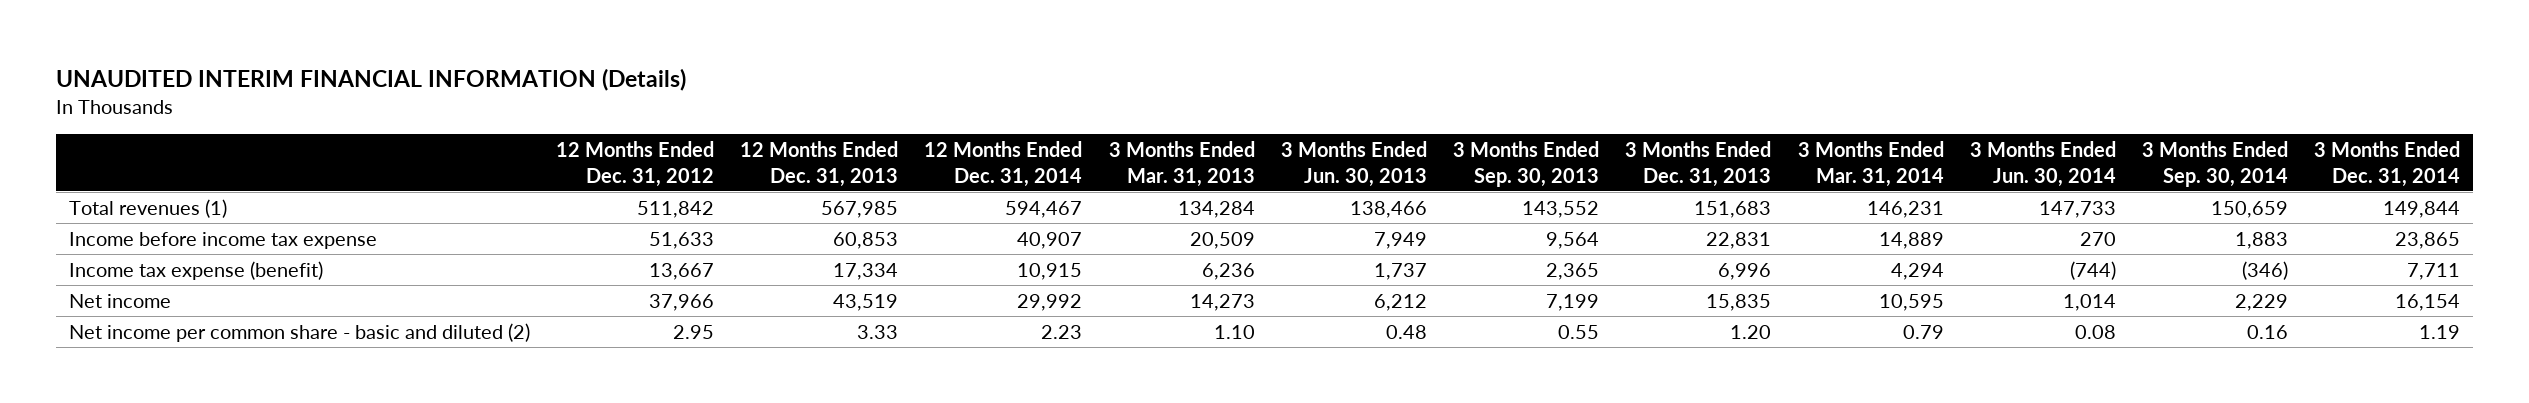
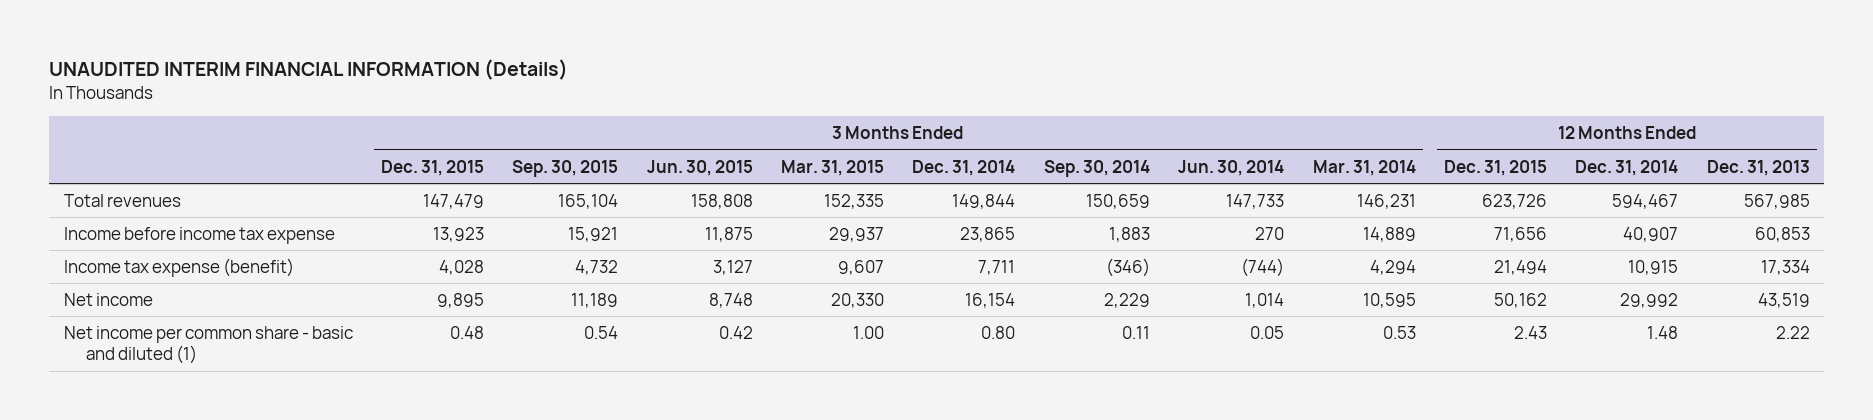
- | 12 Months Ended Dec. 31, 2012 | 12 Months Ended Dec. 31, 2013 | 12 Months Ended Dec. 31, 2014 | 3 Months Ended Mar. 31, 2013 | 3 Months Ended Jun. 30, 2013 | 3 Months Ended Sep. 30, 2013 | 3 Months Ended Dec. 31, 2013 | 3 Months Ended Mar. 31, 2014 | 3 Months Ended Jun. 30, 2014 | 3 Months Ended Sep. 30, 2014 | 3 Months Ended Dec. 31, 2014
+ | 3 Months Ended Dec. 31, 2015 | 3 Months Ended Sep. 30, 2015 | 3 Months Ended Jun. 30, 2015 | 3 Months Ended Mar. 31, 2015 | 3 Months Ended Dec. 31, 2014 | 3 Months Ended Sep. 30, 2014 | 3 Months Ended Jun. 30, 2014 | 3 Months Ended Mar. 31, 2014 | 12 Months Ended Dec. 31, 2015 | 12 Months Ended Dec. 31, 2014 | 12 Months Ended Dec. 31, 2013
- Total revenues (1) | 511,842 | 567,985 | 594,467 | 134,284 | 138,466 | 143,552 | 151,683 | 146,231 | 147,733 | 150,659 | 149,844
+ Total revenues | 147,479 | 165,104 | 158,808 | 152,335 | 149,844 | 150,659 | 147,733 | 146,231 | 623,726 | 594,467 | 567,985
- Net income per common share - basic and diluted (2) | 2.95 | 3.33 | 2.23 | 1.10 | 0.48 | 0.55 | 1.20 | 0.79 | 0.08 | 0.16 | 1.19
+ Net income per common share - basic and diluted (1) | 0.48 | 0.54 | 0.42 | 1.00 | 0.80 | 0.11 | 0.05 | 0.53 | 2.43 | 1.48 | 2.22

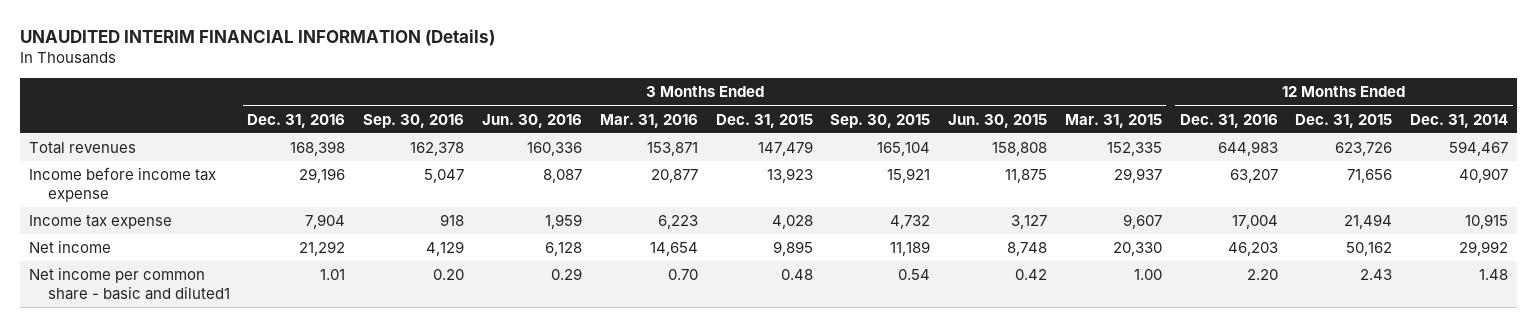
- | 3 Months Ended Dec. 31, 2015 | 3 Months Ended Sep. 30, 2015 | 3 Months Ended Jun. 30, 2015 | 3 Months Ended Mar. 31, 2015 | 3 Months Ended Dec. 31, 2014 | 3 Months Ended Sep. 30, 2014 | 3 Months Ended Jun. 30, 2014 | 3 Months Ended Mar. 31, 2014 | 12 Months Ended Dec. 31, 2015 | 12 Months Ended Dec. 31, 2014 | 12 Months Ended Dec. 31, 2013
+ | 3 Months Ended Dec. 31, 2016 | 3 Months Ended Sep. 30, 2016 | 3 Months Ended Jun. 30, 2016 | 3 Months Ended Mar. 31, 2016 | 3 Months Ended Dec. 31, 2015 | 3 Months Ended Sep. 30, 2015 | 3 Months Ended Jun. 30, 2015 | 3 Months Ended Mar. 31, 2015 | 12 Months Ended Dec. 31, 2016 | 12 Months Ended Dec. 31, 2015 | 12 Months Ended Dec. 31, 2014
- Income tax expense (benefit) | 4,028 | 4,732 | 3,127 | 9,607 | 7,711 | (346) | (744) | 4,294 | 21,494 | 10,915 | 17,334
+ Income tax expense | 7,904 | 918 | 1,959 | 6,223 | 4,028 | 4,732 | 3,127 | 9,607 | 17,004 | 21,494 | 10,915
- Net income per common share - basic and diluted (1) | 0.48 | 0.54 | 0.42 | 1.00 | 0.80 | 0.11 | 0.05 | 0.53 | 2.43 | 1.48 | 2.22
+ Net income per common share - basic and diluted1 | 1.01 | 0.20 | 0.29 | 0.70 | 0.48 | 0.54 | 0.42 | 1.00 | 2.20 | 2.43 | 1.48

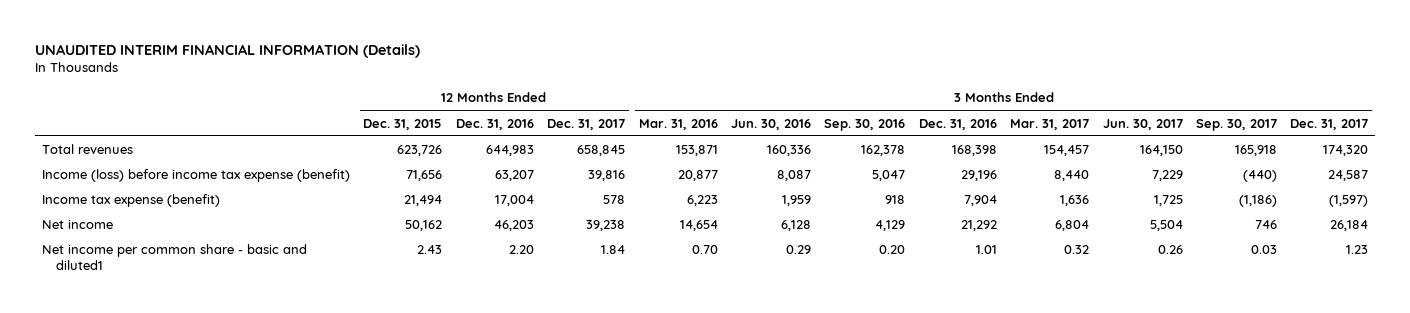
- | 3 Months Ended Dec. 31, 2016 | 3 Months Ended Sep. 30, 2016 | 3 Months Ended Jun. 30, 2016 | 3 Months Ended Mar. 31, 2016 | 3 Months Ended Dec. 31, 2015 | 3 Months Ended Sep. 30, 2015 | 3 Months Ended Jun. 30, 2015 | 3 Months Ended Mar. 31, 2015 | 12 Months Ended Dec. 31, 2016 | 12 Months Ended Dec. 31, 2015 | 12 Months Ended Dec. 31, 2014
+ | 12 Months Ended Dec. 31, 2015 | 12 Months Ended Dec. 31, 2016 | 12 Months Ended Dec. 31, 2017 | 3 Months Ended Mar. 31, 2016 | 3 Months Ended Jun. 30, 2016 | 3 Months Ended Sep. 30, 2016 | 3 Months Ended Dec. 31, 2016 | 3 Months Ended Mar. 31, 2017 | 3 Months Ended Jun. 30, 2017 | 3 Months Ended Sep. 30, 2017 | 3 Months Ended Dec. 31, 2017
- Income before income tax expense | 29,196 | 5,047 | 8,087 | 20,877 | 13,923 | 15,921 | 11,875 | 29,937 | 63,207 | 71,656 | 40,907
- Income tax expense | 7,904 | 918 | 1,959 | 6,223 | 4,028 | 4,732 | 3,127 | 9,607 | 17,004 | 21,494 | 10,915
+ Income (loss) before income tax expense (benefit) | 71,656 | 63,207 | 39,816 | 20,877 | 8,087 | 5,047 | 29,196 | 8,440 | 7,229 | (440) | 24,587
+ Income tax expense (benefit) | 21,494 | 17,004 | 578 | 6,223 | 1,959 | 918 | 7,904 | 1,636 | 1,725 | (1,186) | (1,597)

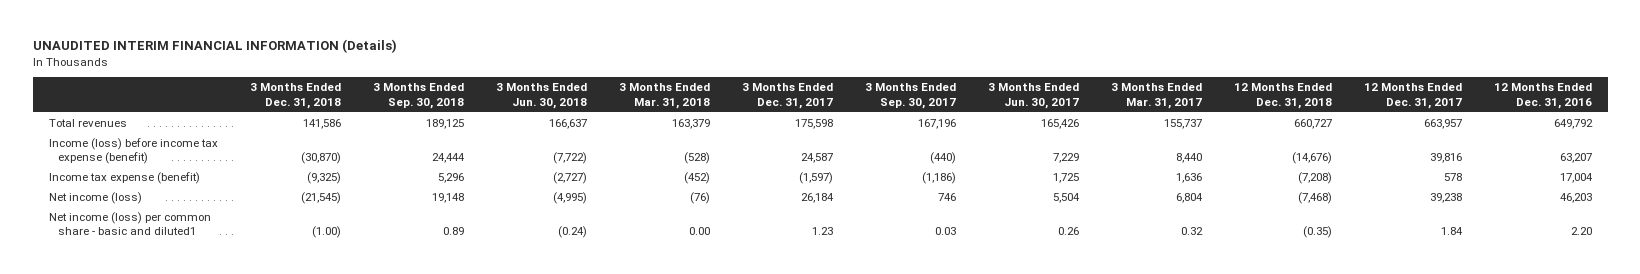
- | 12 Months Ended Dec. 31, 2015 | 12 Months Ended Dec. 31, 2016 | 12 Months Ended Dec. 31, 2017 | 3 Months Ended Mar. 31, 2016 | 3 Months Ended Jun. 30, 2016 | 3 Months Ended Sep. 30, 2016 | 3 Months Ended Dec. 31, 2016 | 3 Months Ended Mar. 31, 2017 | 3 Months Ended Jun. 30, 2017 | 3 Months Ended Sep. 30, 2017 | 3 Months Ended Dec. 31, 2017
+ | 3 Months Ended Dec. 31, 2018 | 3 Months Ended Sep. 30, 2018 | 3 Months Ended Jun. 30, 2018 | 3 Months Ended Mar. 31, 2018 | 3 Months Ended Dec. 31, 2017 | 3 Months Ended Sep. 30, 2017 | 3 Months Ended Jun. 30, 2017 | 3 Months Ended Mar. 31, 2017 | 12 Months Ended Dec. 31, 2018 | 12 Months Ended Dec. 31, 2017 | 12 Months Ended Dec. 31, 2016
- Total revenues | 623,726 | 644,983 | 658,845 | 153,871 | 160,336 | 162,378 | 168,398 | 154,457 | 164,150 | 165,918 | 174,320
+ Total revenues | 141,586 | 189,125 | 166,637 | 163,379 | 175,598 | 167,196 | 165,426 | 155,737 | 660,727 | 663,957 | 649,792
- Net income | 50,162 | 46,203 | 39,238 | 14,654 | 6,128 | 4,129 | 21,292 | 6,804 | 5,504 | 746 | 26,184
- Net income per common share - basic and diluted1 | 2.43 | 2.20 | 1.84 | 0.70 | 0.29 | 0.20 | 1.01 | 0.32 | 0.26 | 0.03 | 1.23
+ Net income (loss) | (21,545) | 19,148 | (4,995) | (76) | 26,184 | 746 | 5,504 | 6,804 | (7,468) | 39,238 | 46,203
+ Net income (loss) per common share - basic and diluted1 | (1.00) | 0.89 | (0.24) | 0.00 | 1.23 | 0.03 | 0.26 | 0.32 | (0.35) | 1.84 | 2.20

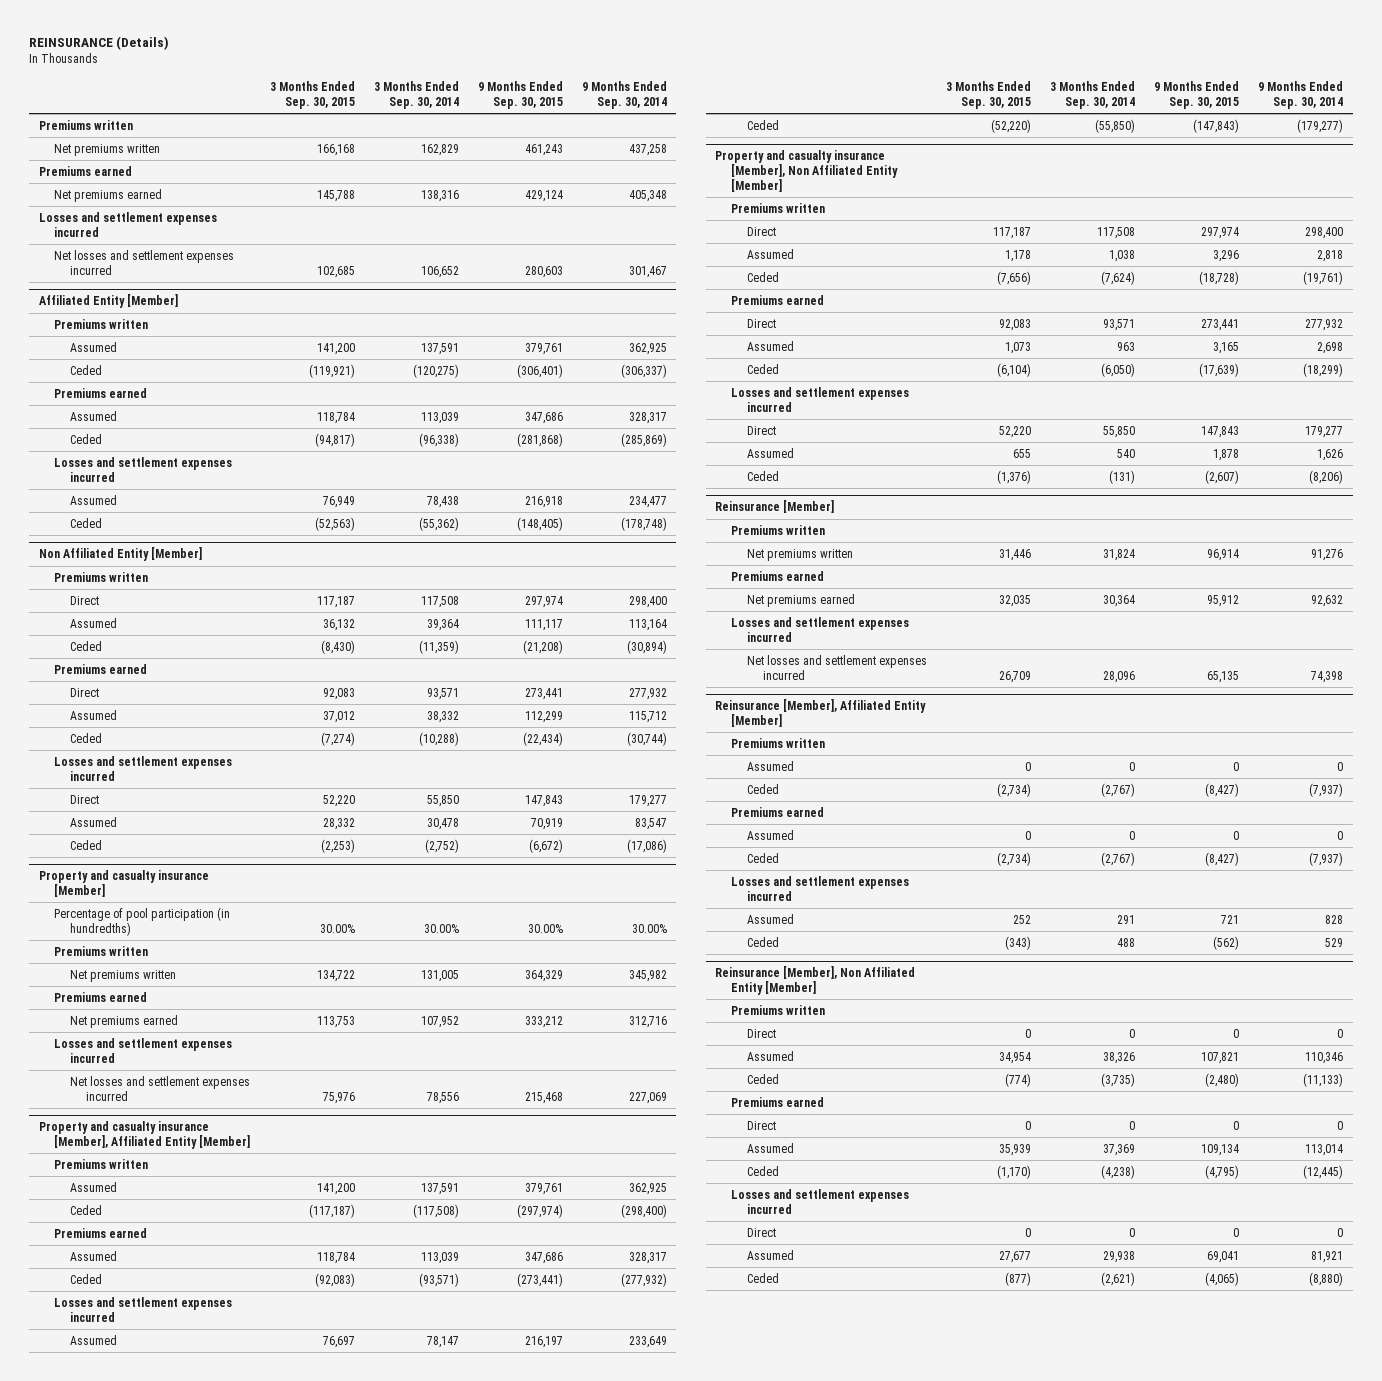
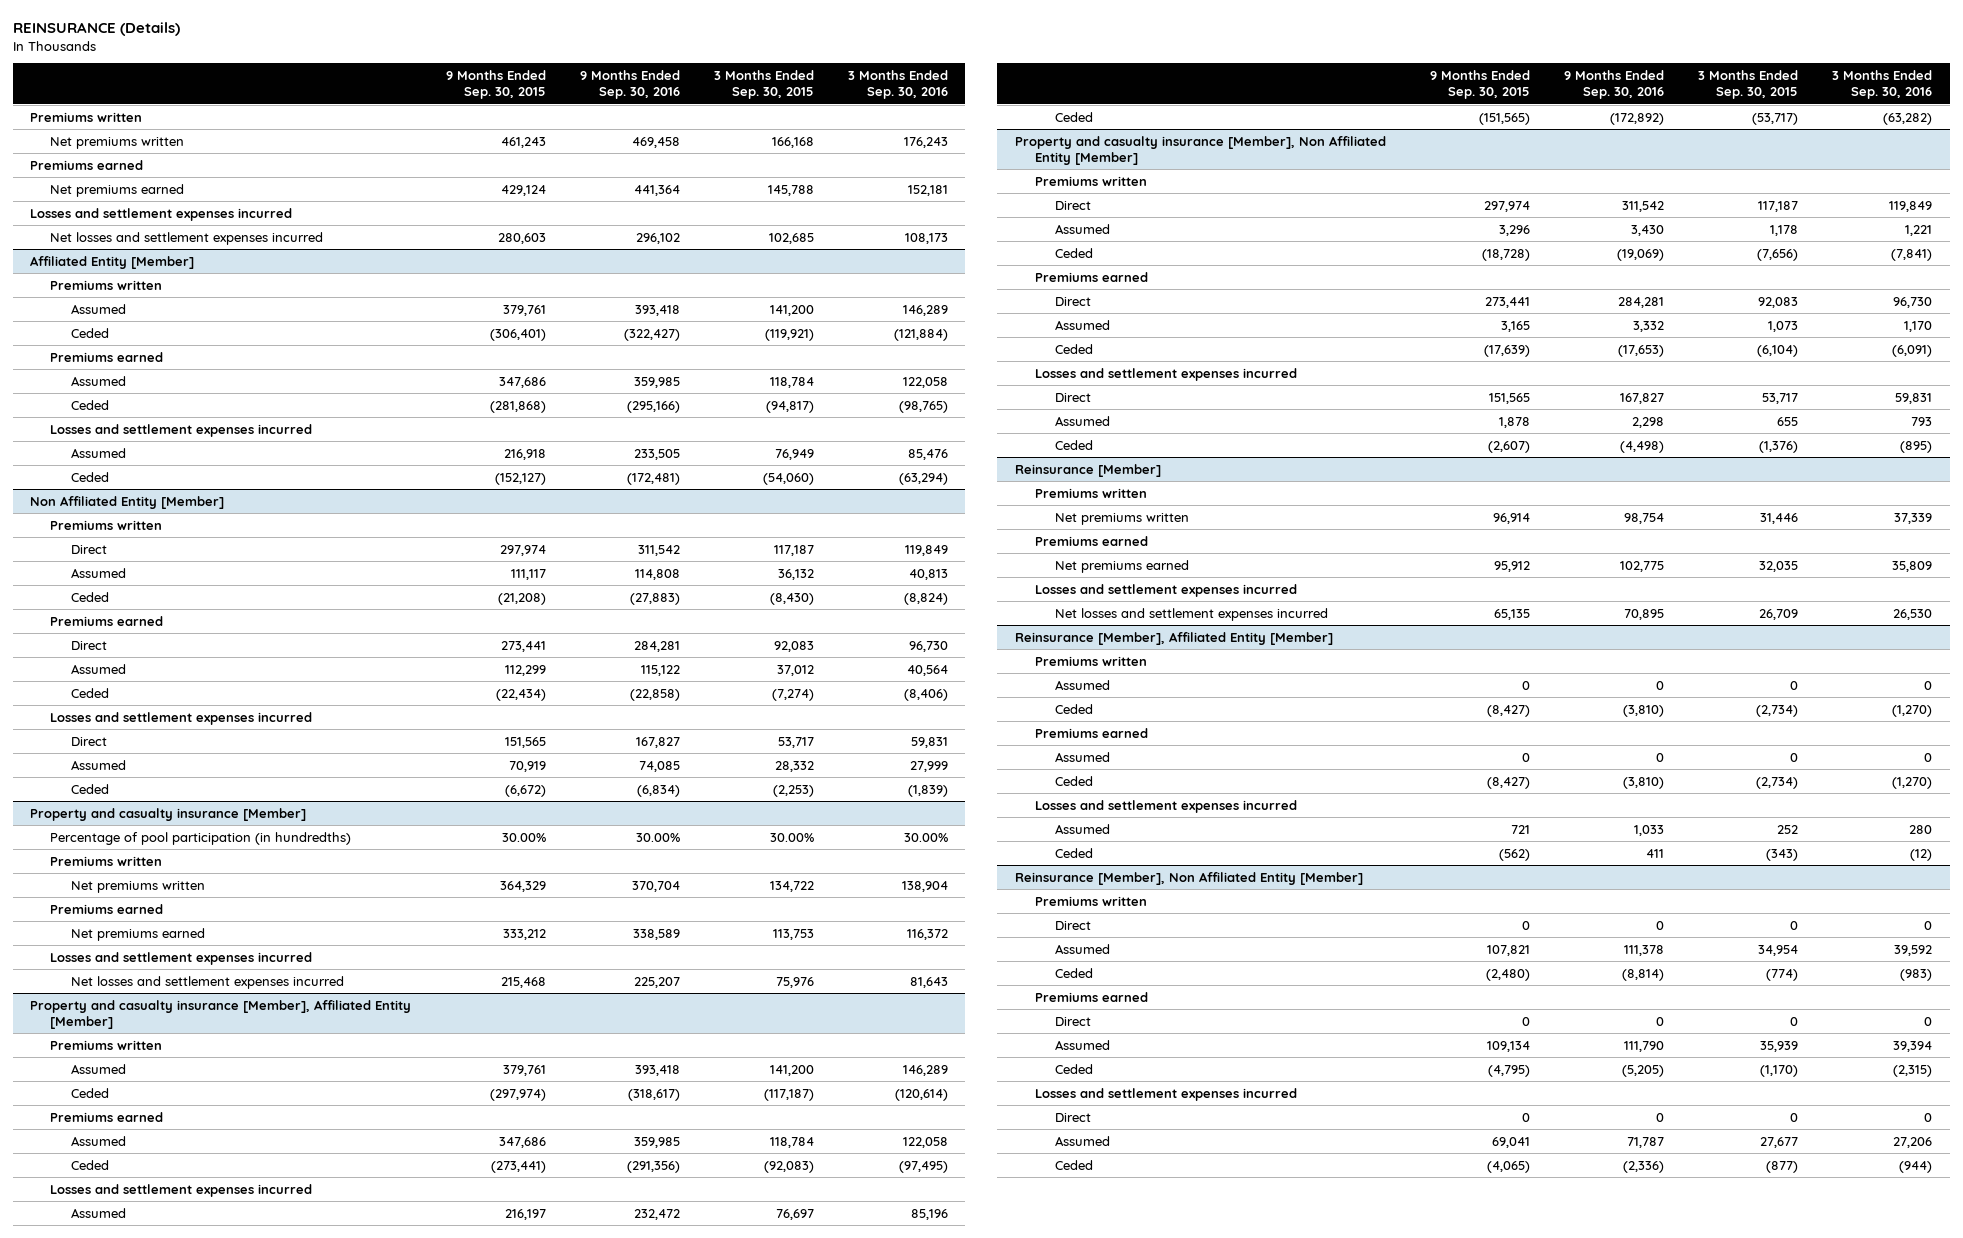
- | 3 Months Ended Sep. 30, 2015 | 3 Months Ended Sep. 30, 2014 | 9 Months Ended Sep. 30, 2015 | 9 Months Ended Sep. 30, 2014
+ | 9 Months Ended Sep. 30, 2015 | 9 Months Ended Sep. 30, 2016 | 3 Months Ended Sep. 30, 2015 | 3 Months Ended Sep. 30, 2016
@ Affiliated Entity [Member]
- Ceded | (52,563) | (55,362) | (148,405) | (178,748)
+ Ceded | (152,127) | (172,481) | (54,060) | (63,294)
@ Non Affiliated Entity [Member]
- Direct | 52,220 | 55,850 | 147,843 | 179,277
+ Direct | 151,565 | 167,827 | 53,717 | 59,831
@ Property and casualty insurance [Member], Affiliated Entity [Member]
- Ceded | (52,220) | (55,850) | (147,843) | (179,277)
+ Ceded | (151,565) | (172,892) | (53,717) | (63,282)
@ Property and casualty insurance [Member], Non Affiliated Entity [Member]
- Direct | 52,220 | 55,850 | 147,843 | 179,277
+ Direct | 151,565 | 167,827 | 53,717 | 59,831

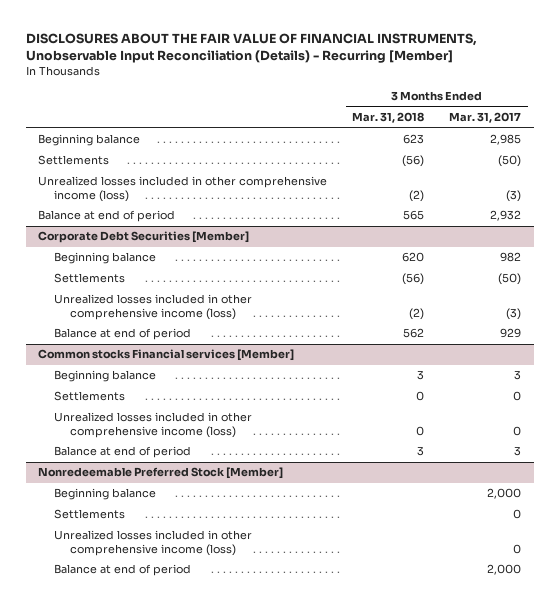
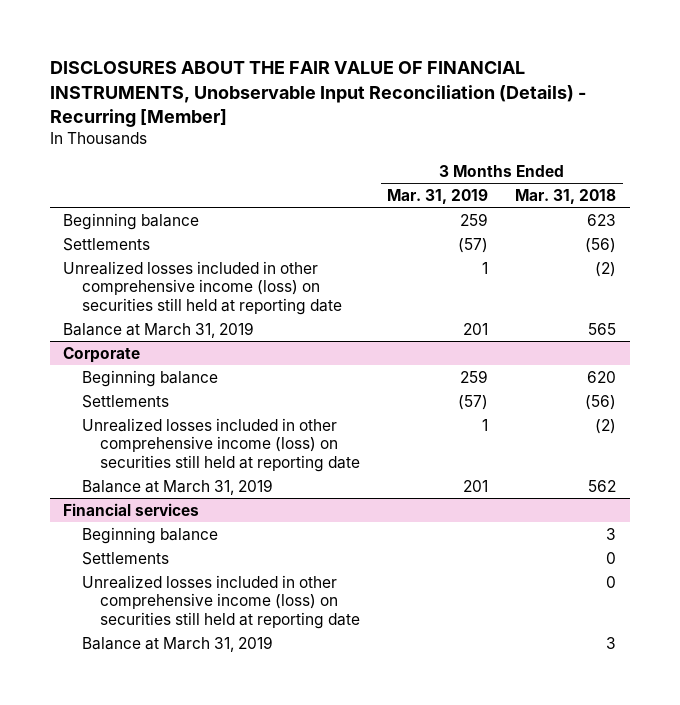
- | 3 Months Ended Mar. 31, 2018 | 3 Months Ended Mar. 31, 2017
+ | 3 Months Ended Mar. 31, 2019 | 3 Months Ended Mar. 31, 2018
- Unrealized losses included in other comprehensive income (loss) | (2) | (3)
- Balance at end of period | 565 | 2,932
- Corporate Debt Securities [Member]
+ Unrealized losses included in other comprehensive income (loss) on securities still held at reporting date | 1 | (2)
+ Balance at March 31, 2019 | 201 | 565
+ Corporate
- Unrealized losses included in other comprehensive income (loss) | (2) | (3)
- Balance at end of period | 562 | 929
- Common stocks Financial services [Member]
+ Unrealized losses included in other comprehensive income (loss) on securities still held at reporting date | 1 | (2)
+ Balance at March 31, 2019 | 201 | 562
+ Financial services
- Unrealized losses included in other comprehensive income (loss) | 0 | 0
- Balance at end of period | 3 | 3
- Nonredeemable Preferred Stock [Member]
- Beginning balance | | 2,000
- Settlements | | 0
- Unrealized losses included in other comprehensive income (loss) | | 0
- Balance at end of period | | 2,000
+ Unrealized losses included in other comprehensive income (loss) on securities still held at reporting date | | 0
+ Balance at March 31, 2019 | | 3

